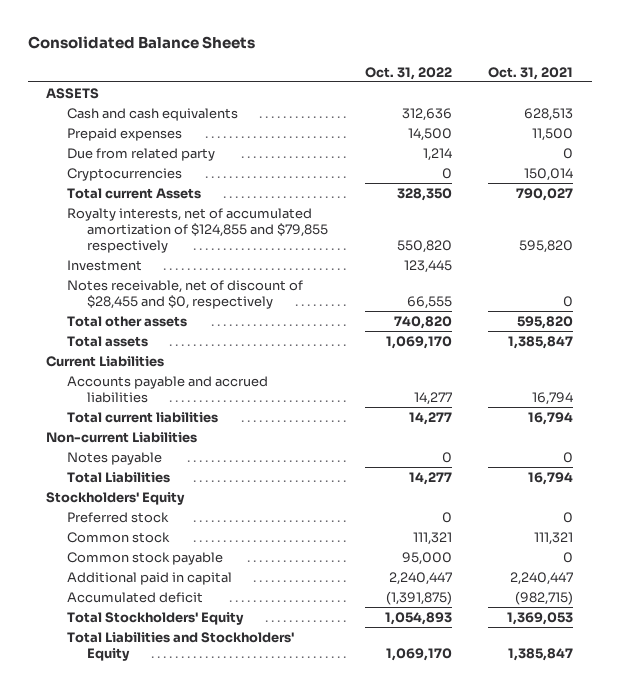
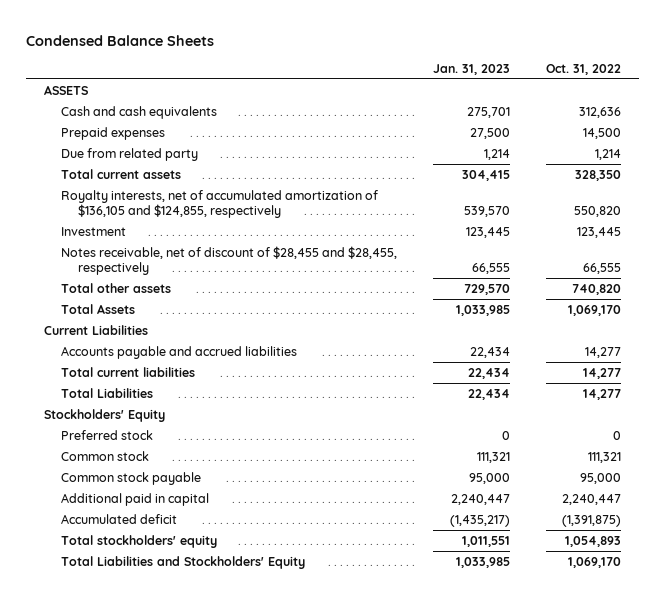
- Consolidated Balance Sheets
+ Condensed Balance Sheets
- | Oct. 31, 2022 | Oct. 31, 2021
+ | Jan. 31, 2023 | Oct. 31, 2022
- Cryptocurrencies | 0 | 150,014
- Total current Assets | 328,350 | 790,027
- Royalty interests, net of accumulated amortization of $124,855 and $79,855 respectively | 550,820 | 595,820
+ Total current assets | 304,415 | 328,350
+ Royalty interests, net of accumulated amortization of $136,105 and $124,855, respectively | 539,570 | 550,820
- Notes receivable, net of discount of $28,455 and $0, respectively | 66,555 | 0
+ Notes receivable, net of discount of $28,455 and $28,455, respectively | 66,555 | 66,555
- Total assets | 1,069,170 | 1,385,847
+ Total Assets | 1,033,985 | 1,069,170
- Non-current Liabilities
- Notes payable | 0 | 0
- Total Stockholders' Equity | 1,054,893 | 1,369,053
+ Total stockholders' equity | 1,011,551 | 1,054,893

